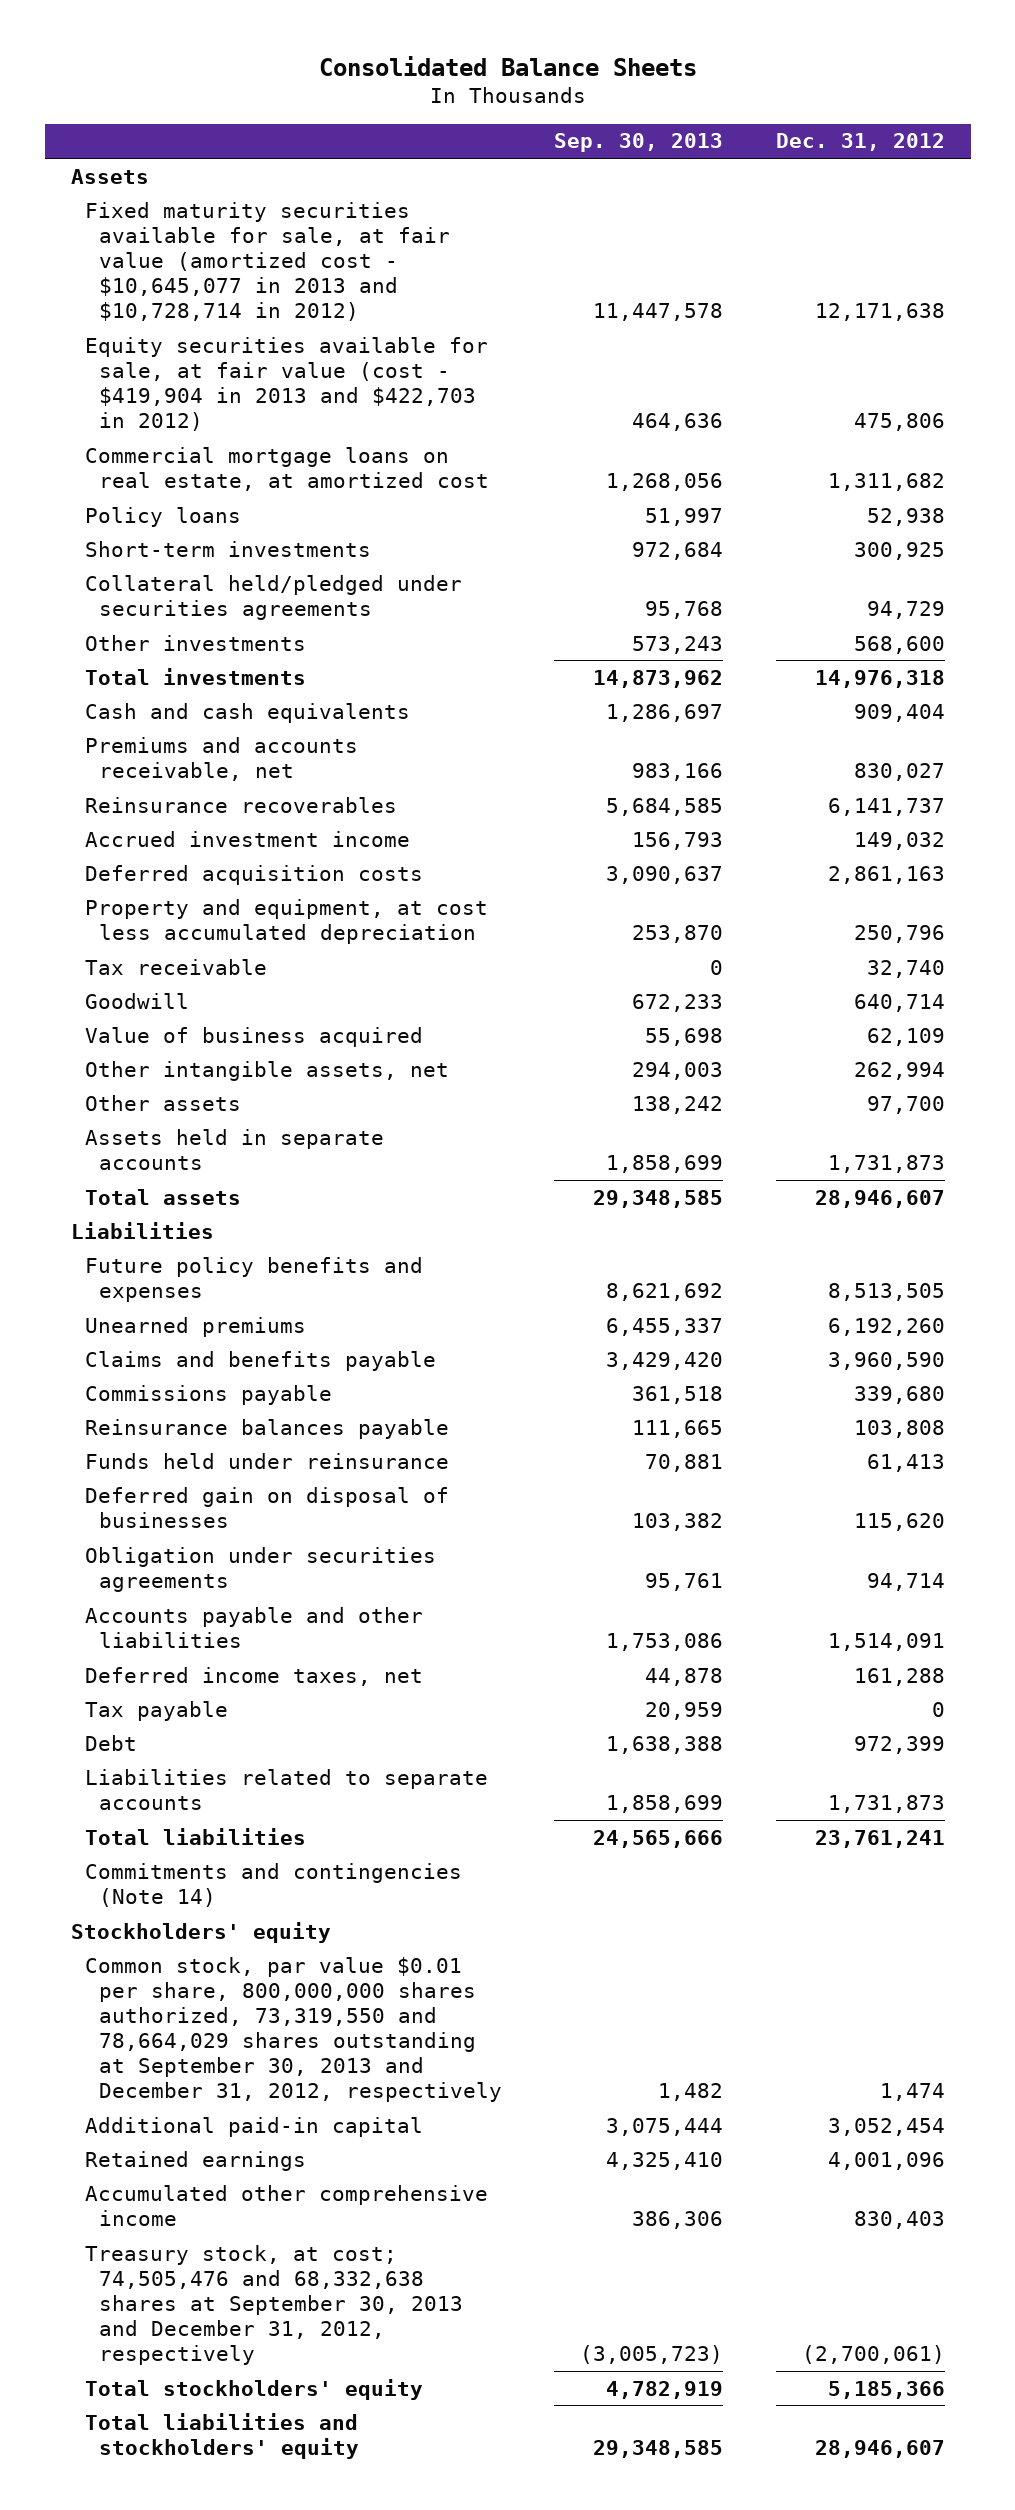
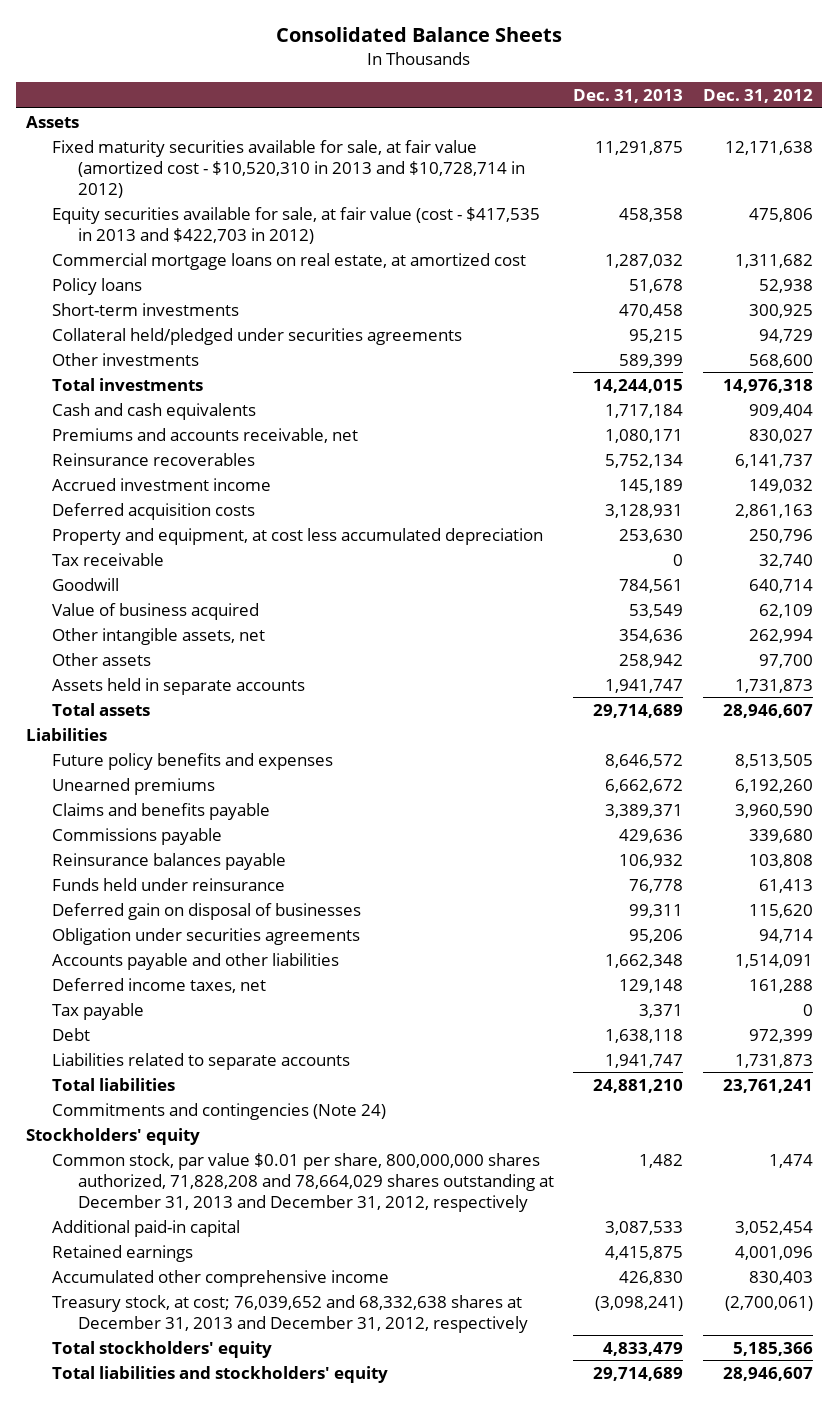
- | Sep. 30, 2013 | Dec. 31, 2012
+ | Dec. 31, 2013 | Dec. 31, 2012
- Fixed maturity securities available for sale, at fair value (amortized cost - $10,645,077 in 2013 and $10,728,714 in 2012) | 11,447,578 | 12,171,638
- Equity securities available for sale, at fair value (cost - $419,904 in 2013 and $422,703 in 2012) | 464,636 | 475,806
+ Fixed maturity securities available for sale, at fair value (amortized cost - $10,520,310 in 2013 and $10,728,714 in 2012) | 11,291,875 | 12,171,638
+ Equity securities available for sale, at fair value (cost - $417,535 in 2013 and $422,703 in 2012) | 458,358 | 475,806
- Commitments and contingencies (Note 14)
+ Commitments and contingencies (Note 24)
- Common stock, par value $0.01 per share, 800,000,000 shares authorized, 73,319,550 and 78,664,029 shares outstanding at September 30, 2013 and December 31, 2012, respectively | 1,482 | 1,474
+ Common stock, par value $0.01 per share, 800,000,000 shares authorized, 71,828,208 and 78,664,029 shares outstanding at December 31, 2013 and December 31, 2012, respectively | 1,482 | 1,474
- Treasury stock, at cost; 74,505,476 and 68,332,638 shares at September 30, 2013 and December 31, 2012, respectively | (3,005,723) | (2,700,061)
+ Treasury stock, at cost; 76,039,652 and 68,332,638 shares at December 31, 2013 and December 31, 2012, respectively | (3,098,241) | (2,700,061)

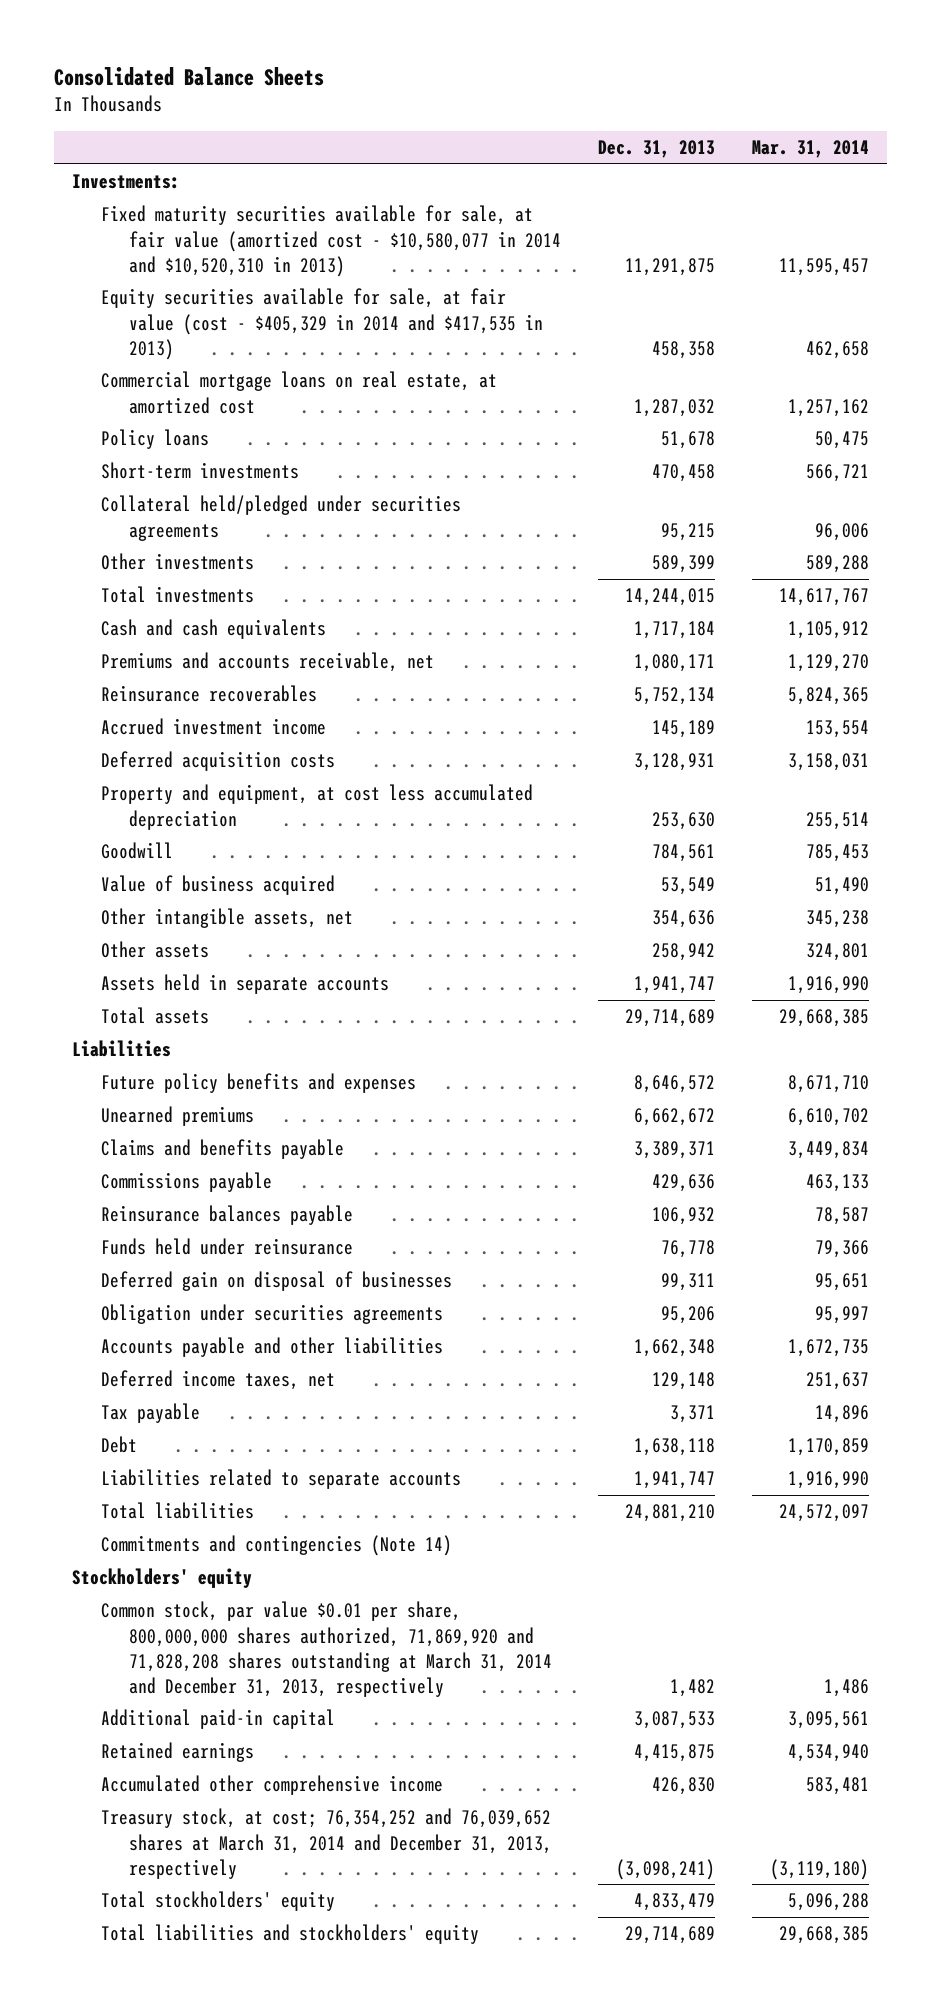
- | Dec. 31, 2013 | Dec. 31, 2012
+ | Dec. 31, 2013 | Mar. 31, 2014
- Assets
- Fixed maturity securities available for sale, at fair value (amortized cost - $10,520,310 in 2013 and $10,728,714 in 2012) | 11,291,875 | 12,171,638
- Equity securities available for sale, at fair value (cost - $417,535 in 2013 and $422,703 in 2012) | 458,358 | 475,806
+ Investments:
+ Fixed maturity securities available for sale, at fair value (amortized cost - $10,580,077 in 2014 and $10,520,310 in 2013) | 11,291,875 | 11,595,457
+ Equity securities available for sale, at fair value (cost - $405,329 in 2014 and $417,535 in 2013) | 458,358 | 462,658
- Tax receivable | 0 | 32,740
- Commitments and contingencies (Note 24)
+ Commitments and contingencies (Note 14)
- Common stock, par value $0.01 per share, 800,000,000 shares authorized, 71,828,208 and 78,664,029 shares outstanding at December 31, 2013 and December 31, 2012, respectively | 1,482 | 1,474
+ Common stock, par value $0.01 per share, 800,000,000 shares authorized, 71,869,920 and 71,828,208 shares outstanding at March 31, 2014 and December 31, 2013, respectively | 1,482 | 1,486
- Treasury stock, at cost; 76,039,652 and 68,332,638 shares at December 31, 2013 and December 31, 2012, respectively | (3,098,241) | (2,700,061)
+ Treasury stock, at cost; 76,354,252 and 76,039,652 shares at March 31, 2014 and December 31, 2013, respectively | (3,098,241) | (3,119,180)

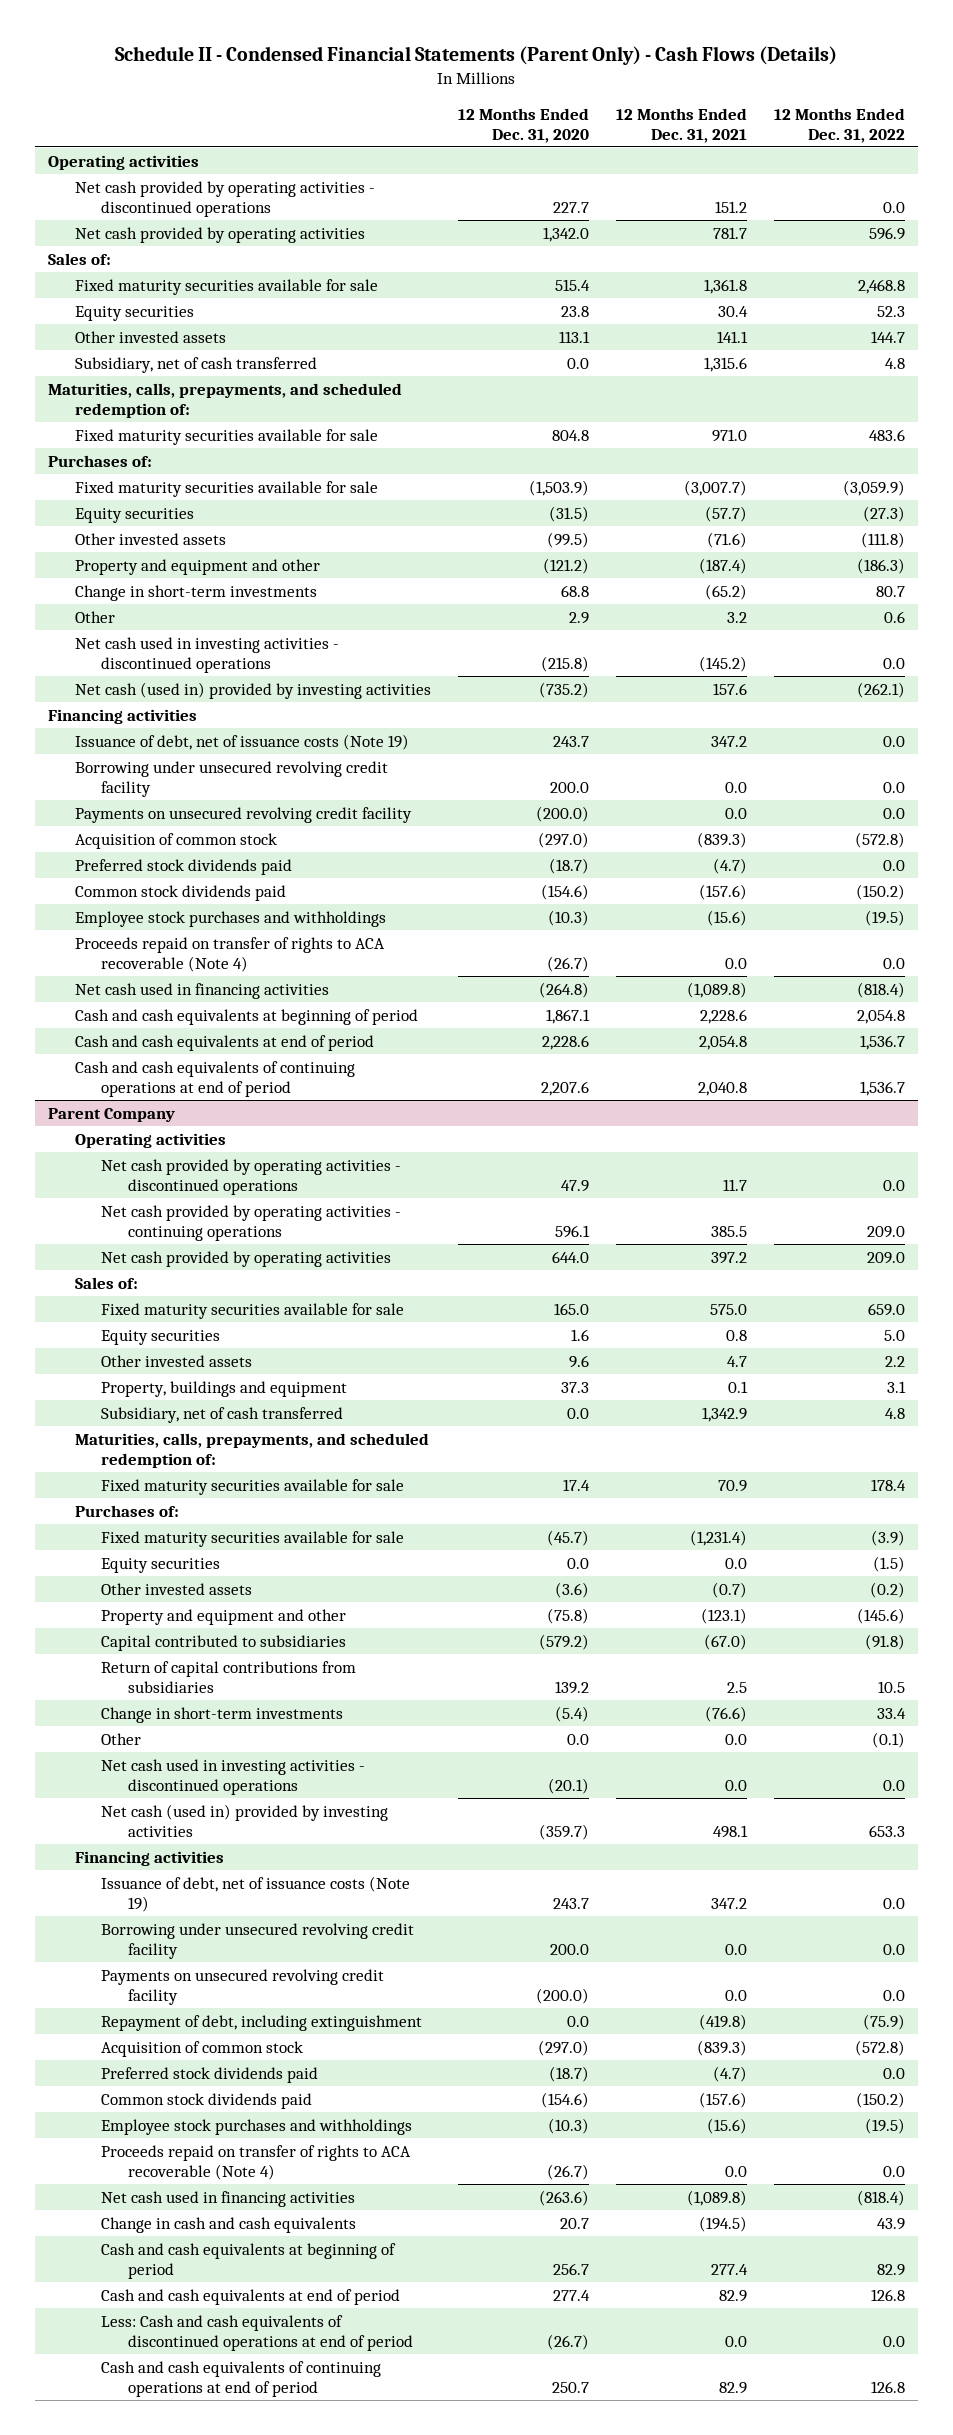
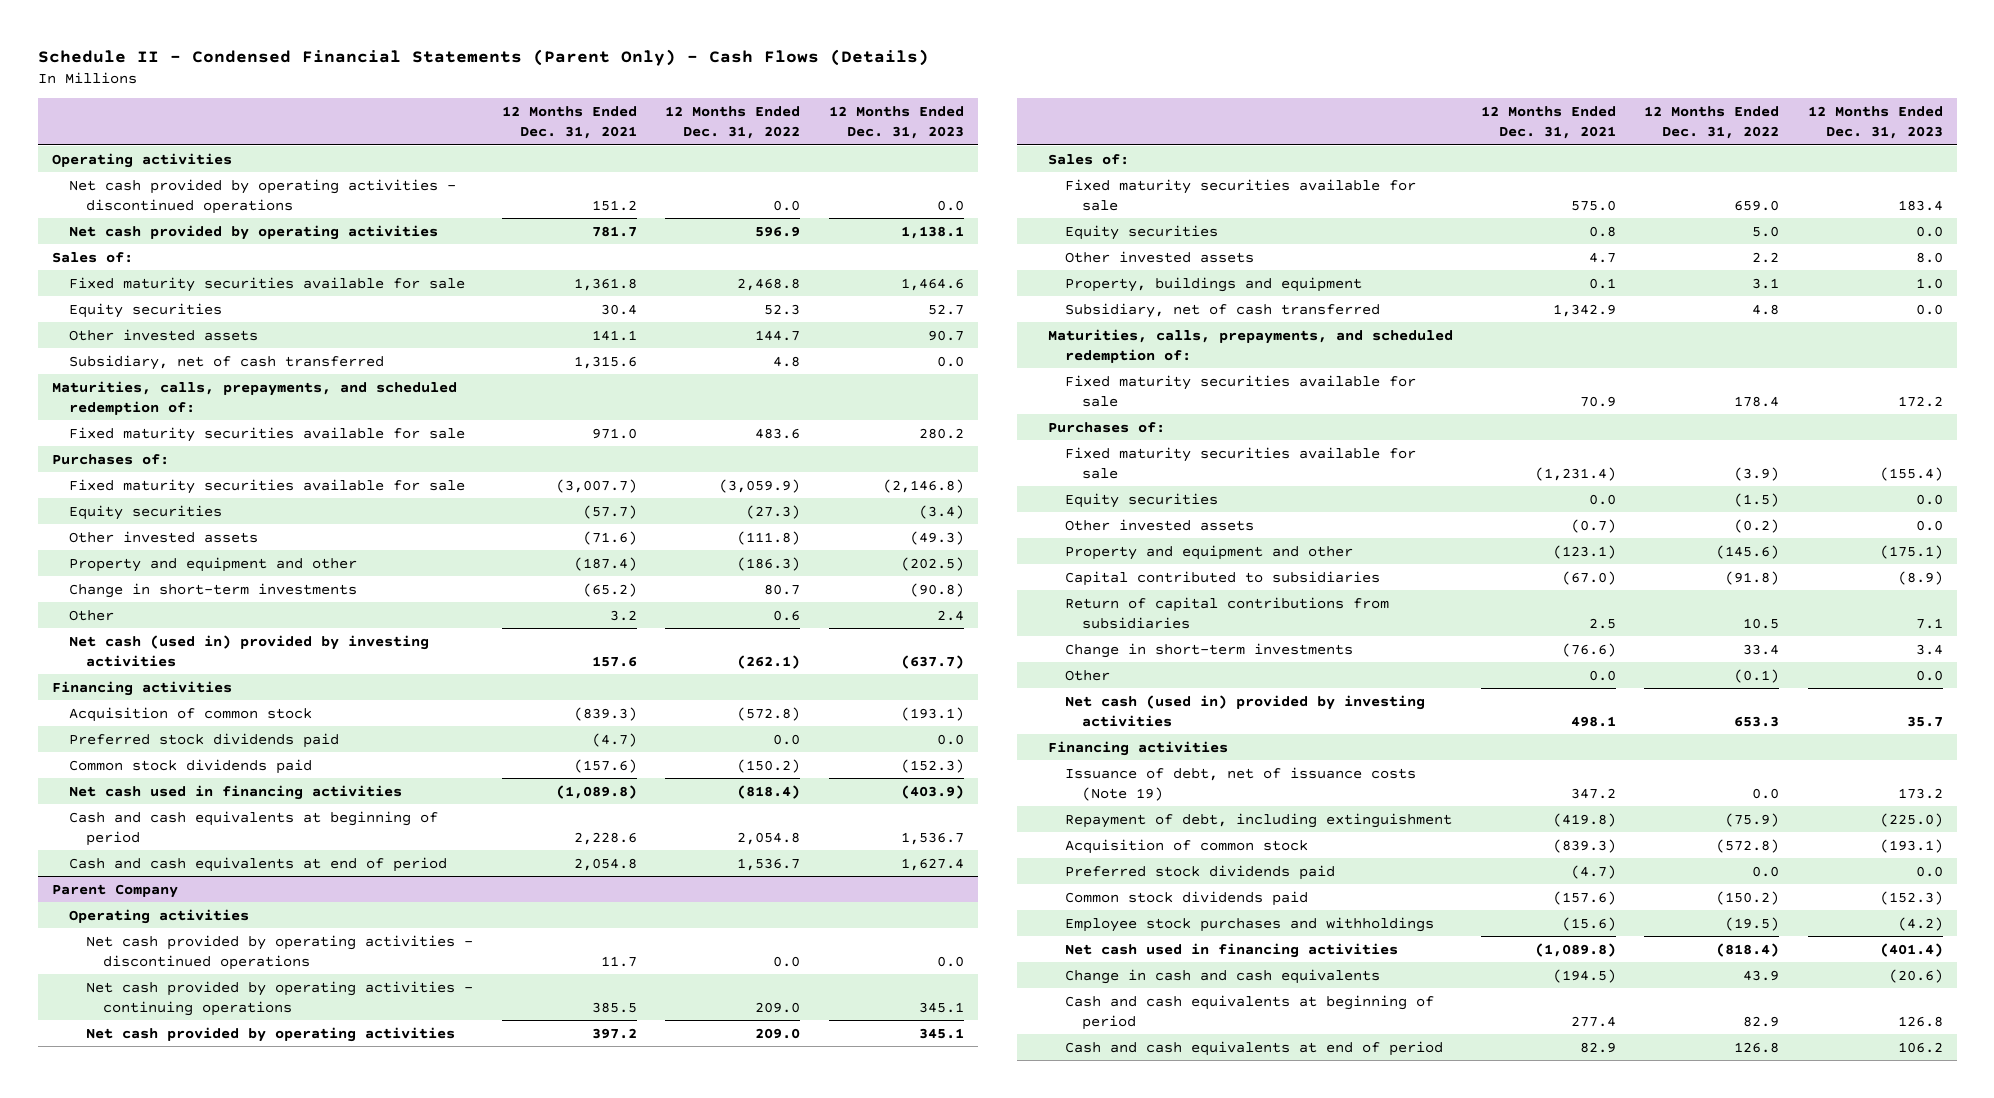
- | 12 Months Ended Dec. 31, 2020 | 12 Months Ended Dec. 31, 2021 | 12 Months Ended Dec. 31, 2022
+ | 12 Months Ended Dec. 31, 2021 | 12 Months Ended Dec. 31, 2022 | 12 Months Ended Dec. 31, 2023
- Net cash used in investing activities - discontinued operations | (215.8) | (145.2) | 0.0
- Issuance of debt, net of issuance costs (Note 19) | 243.7 | 347.2 | 0.0
- Borrowing under unsecured revolving credit facility | 200.0 | 0.0 | 0.0
- Payments on unsecured revolving credit facility | (200.0) | 0.0 | 0.0
- Employee stock purchases and withholdings | (10.3) | (15.6) | (19.5)
- Proceeds repaid on transfer of rights to ACA recoverable (Note 4) | (26.7) | 0.0 | 0.0
- Cash and cash equivalents of continuing operations at end of period | 2,207.6 | 2,040.8 | 1,536.7
@ Parent Company
- Net cash used in investing activities - discontinued operations | (20.1) | 0.0 | 0.0
- Borrowing under unsecured revolving credit facility | 200.0 | 0.0 | 0.0
- Payments on unsecured revolving credit facility | (200.0) | 0.0 | 0.0
- Proceeds repaid on transfer of rights to ACA recoverable (Note 4) | (26.7) | 0.0 | 0.0
- Less: Cash and cash equivalents of discontinued operations at end of period | (26.7) | 0.0 | 0.0
- Cash and cash equivalents of continuing operations at end of period | 250.7 | 82.9 | 126.8

